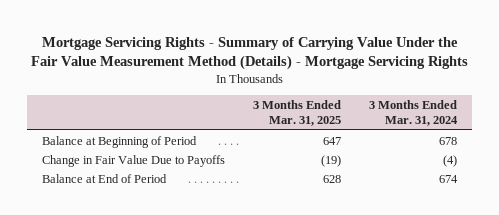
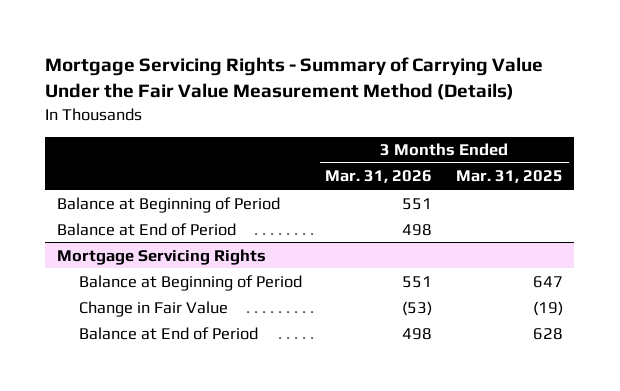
- Mortgage Servicing Rights - Summary of Carrying Value Under the Fair Value Measurement Method (Details) - Mortgage Servicing Rights
+ Mortgage Servicing Rights - Summary of Carrying Value Under the Fair Value Measurement Method (Details)
- | 3 Months Ended Mar. 31, 2025 | 3 Months Ended Mar. 31, 2024
+ | 3 Months Ended Mar. 31, 2026 | 3 Months Ended Mar. 31, 2025
+ Balance at Beginning of Period | 551 |
+ Balance at End of Period | 498 |
+ Mortgage Servicing Rights
- Change in Fair Value Due to Payoffs | (19) | (4)
+ Change in Fair Value | (53) | (19)

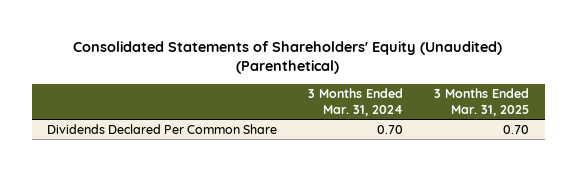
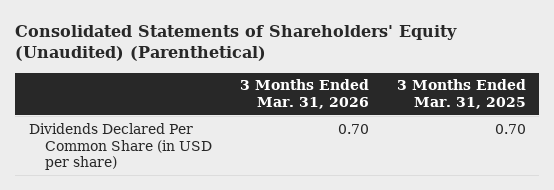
- | 3 Months Ended Mar. 31, 2024 | 3 Months Ended Mar. 31, 2025
+ | 3 Months Ended Mar. 31, 2026 | 3 Months Ended Mar. 31, 2025
- Dividends Declared Per Common Share | 0.70 | 0.70
+ Dividends Declared Per Common Share (in USD per share) | 0.70 | 0.70

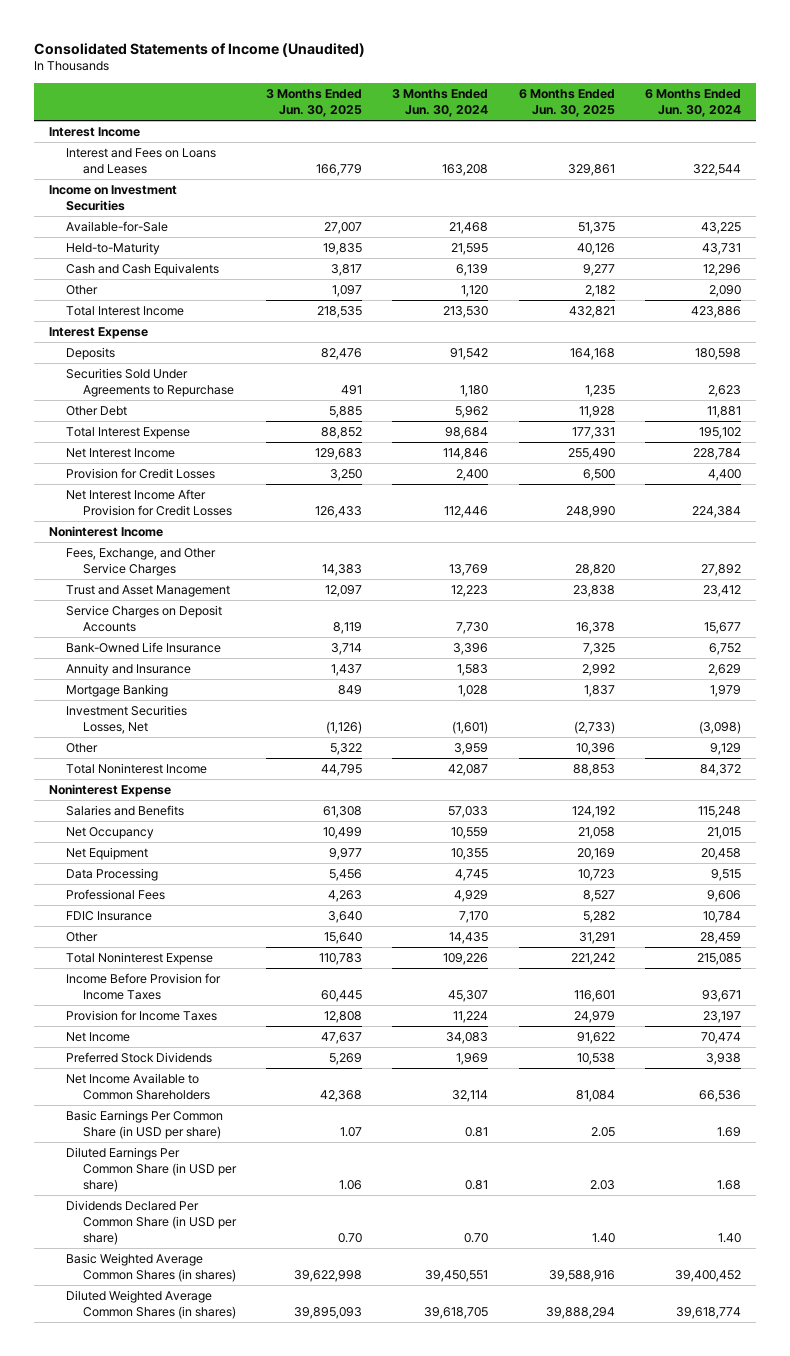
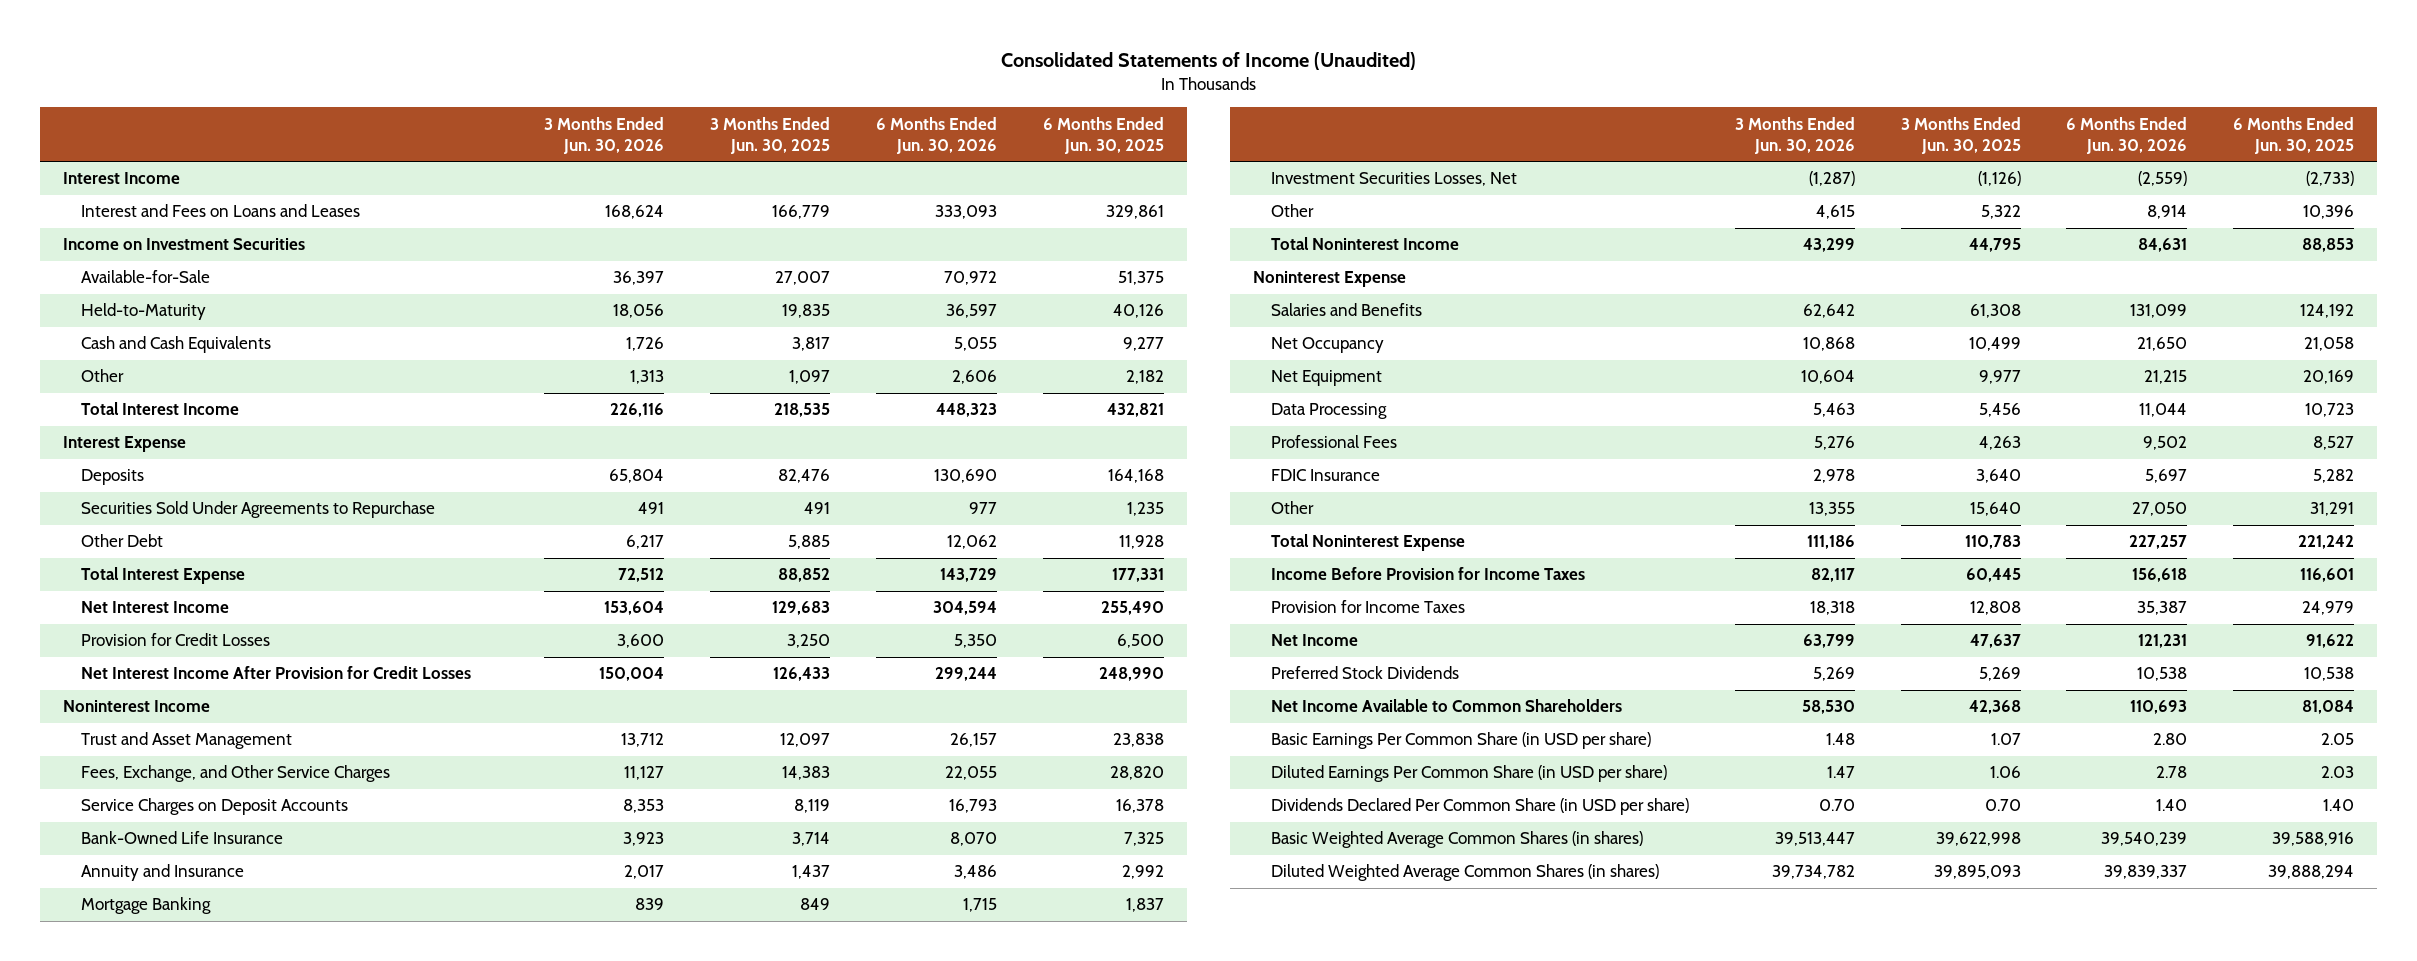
- | 3 Months Ended Jun. 30, 2025 | 3 Months Ended Jun. 30, 2024 | 6 Months Ended Jun. 30, 2025 | 6 Months Ended Jun. 30, 2024
+ | 3 Months Ended Jun. 30, 2026 | 3 Months Ended Jun. 30, 2025 | 6 Months Ended Jun. 30, 2026 | 6 Months Ended Jun. 30, 2025
moved down: Fees, Exchange, and Other Service Charges | 11,127 | 14,383 | 22,055 | 28,820

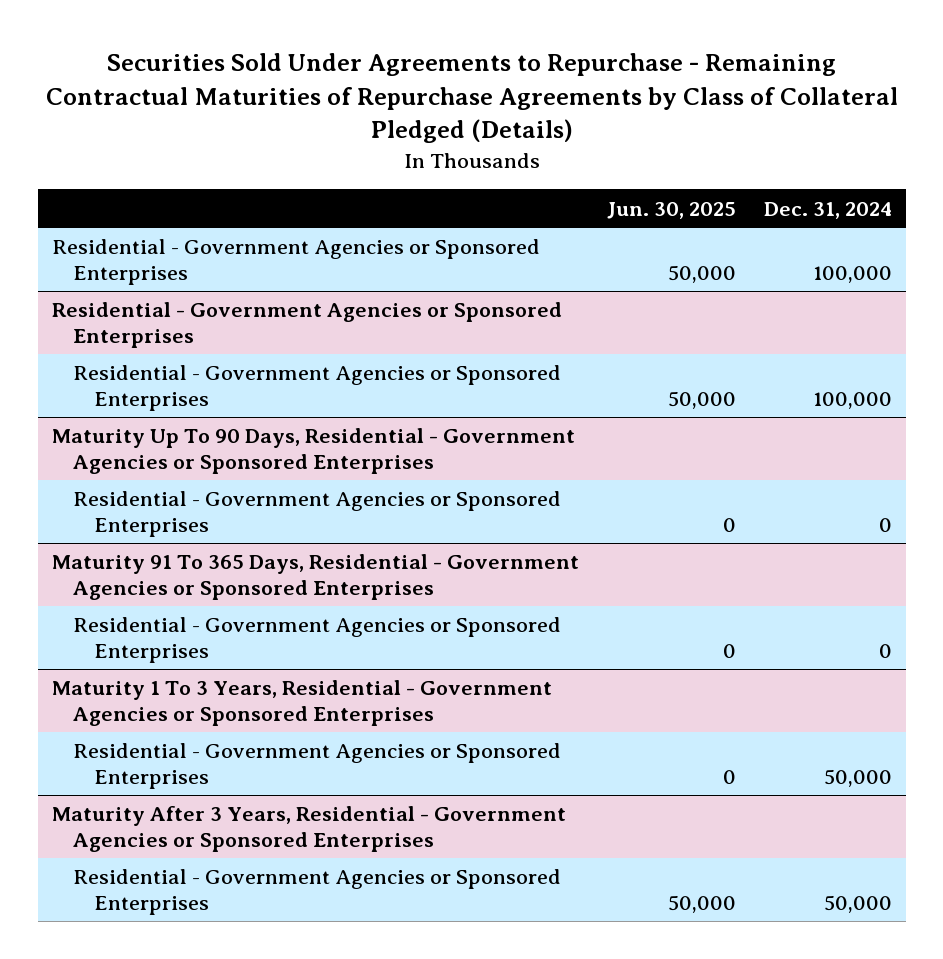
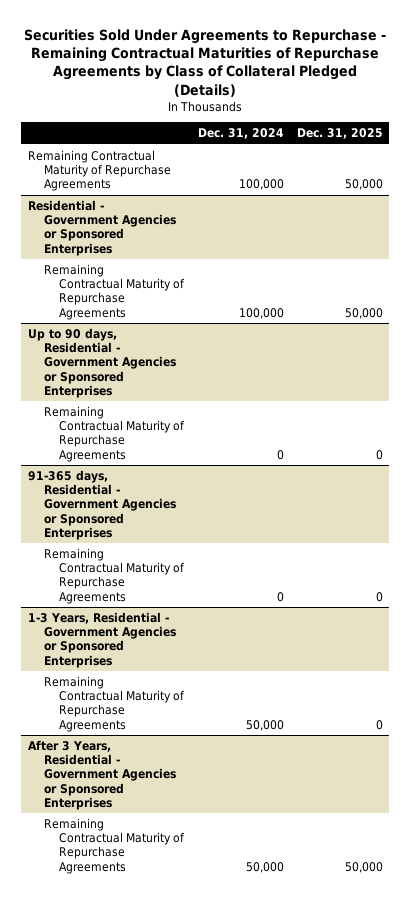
- | Jun. 30, 2025 | Dec. 31, 2024
+ | Dec. 31, 2024 | Dec. 31, 2025
- Residential - Government Agencies or Sponsored Enterprises | 50,000 | 100,000
+ Remaining Contractual Maturity of Repurchase Agreements | 100,000 | 50,000
@ Residential - Government Agencies or Sponsored Enterprises
- Residential - Government Agencies or Sponsored Enterprises | 50,000 | 100,000
- Maturity Up To 90 Days, Residential - Government Agencies or Sponsored Enterprises
- Residential - Government Agencies or Sponsored Enterprises | 0 | 0
- Maturity 91 To 365 Days, Residential - Government Agencies or Sponsored Enterprises
- Residential - Government Agencies or Sponsored Enterprises | 0 | 0
- Maturity 1 To 3 Years, Residential - Government Agencies or Sponsored Enterprises
- Residential - Government Agencies or Sponsored Enterprises | 0 | 50,000
- Maturity After 3 Years, Residential - Government Agencies or Sponsored Enterprises
- Residential - Government Agencies or Sponsored Enterprises | 50,000 | 50,000
@ Residential - Government Agencies or Sponsored Enterprises
+ Remaining Contractual Maturity of Repurchase Agreements | 100,000 | 50,000
+ Up to 90 days, Residential - Government Agencies or Sponsored Enterprises
+ Remaining Contractual Maturity of Repurchase Agreements | 0 | 0
+ 91-365 days, Residential - Government Agencies or Sponsored Enterprises
+ Remaining Contractual Maturity of Repurchase Agreements | 0 | 0
+ 1-3 Years, Residential - Government Agencies or Sponsored Enterprises
+ Remaining Contractual Maturity of Repurchase Agreements | 50,000 | 0
+ After 3 Years, Residential - Government Agencies or Sponsored Enterprises
+ Remaining Contractual Maturity of Repurchase Agreements | 50,000 | 50,000

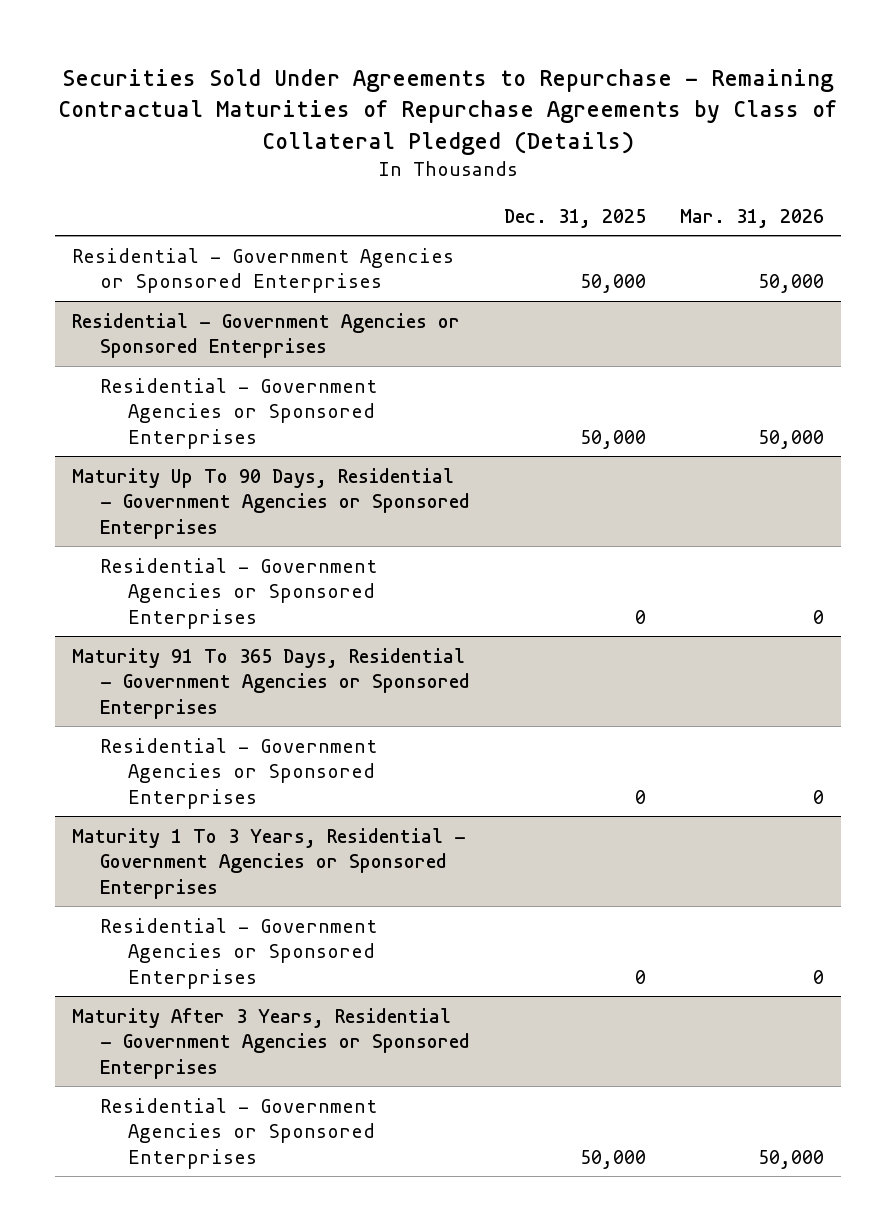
- | Dec. 31, 2024 | Dec. 31, 2025
+ | Dec. 31, 2025 | Mar. 31, 2026
- Remaining Contractual Maturity of Repurchase Agreements | 100,000 | 50,000
+ Residential - Government Agencies or Sponsored Enterprises | 50,000 | 50,000
@ Residential - Government Agencies or Sponsored Enterprises
- Remaining Contractual Maturity of Repurchase Agreements | 100,000 | 50,000
- Up to 90 days, Residential - Government Agencies or Sponsored Enterprises
- Remaining Contractual Maturity of Repurchase Agreements | 0 | 0
- 91-365 days, Residential - Government Agencies or Sponsored Enterprises
- Remaining Contractual Maturity of Repurchase Agreements | 0 | 0
- 1-3 Years, Residential - Government Agencies or Sponsored Enterprises
- Remaining Contractual Maturity of Repurchase Agreements | 50,000 | 0
- After 3 Years, Residential - Government Agencies or Sponsored Enterprises
- Remaining Contractual Maturity of Repurchase Agreements | 50,000 | 50,000
@ Residential - Government Agencies or Sponsored Enterprises
+ Residential - Government Agencies or Sponsored Enterprises | 50,000 | 50,000
+ Maturity Up To 90 Days, Residential - Government Agencies or Sponsored Enterprises
+ Residential - Government Agencies or Sponsored Enterprises | 0 | 0
+ Maturity 91 To 365 Days, Residential - Government Agencies or Sponsored Enterprises
+ Residential - Government Agencies or Sponsored Enterprises | 0 | 0
+ Maturity 1 To 3 Years, Residential - Government Agencies or Sponsored Enterprises
+ Residential - Government Agencies or Sponsored Enterprises | 0 | 0
+ Maturity After 3 Years, Residential - Government Agencies or Sponsored Enterprises
+ Residential - Government Agencies or Sponsored Enterprises | 50,000 | 50,000

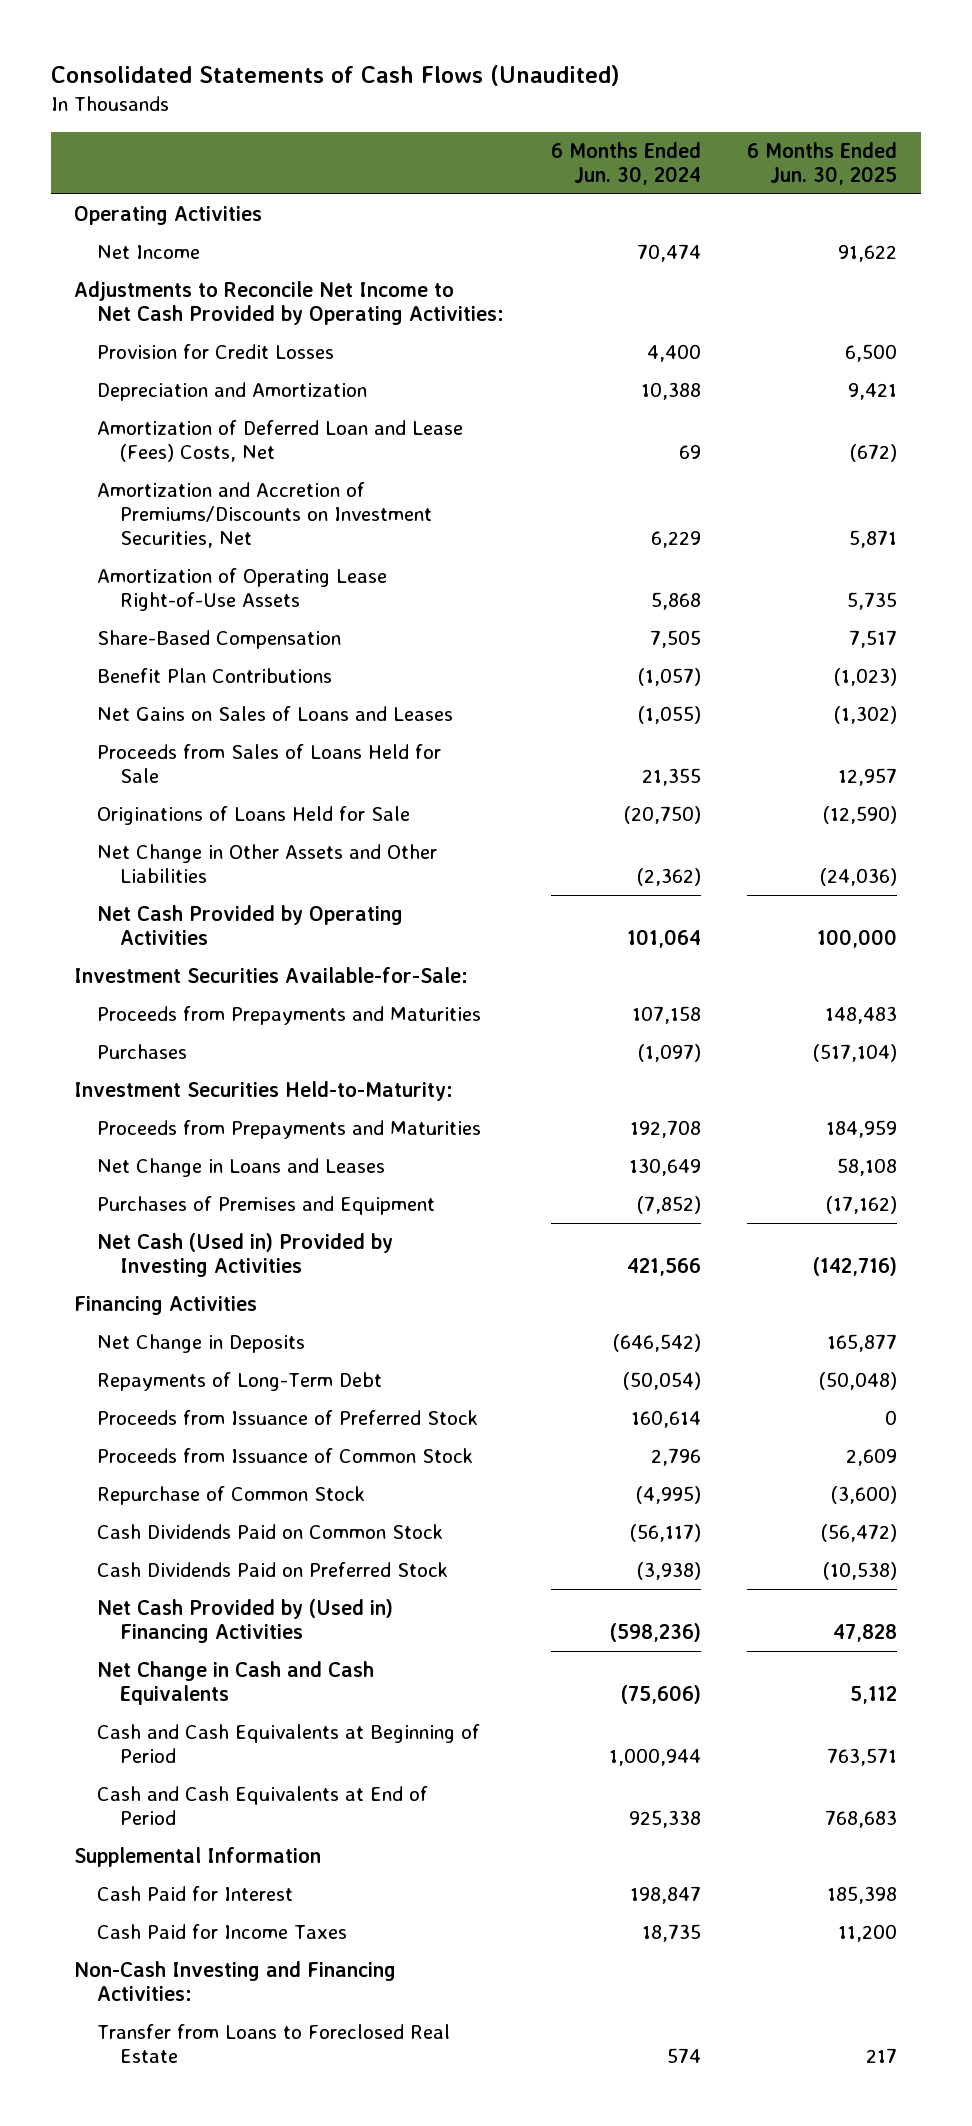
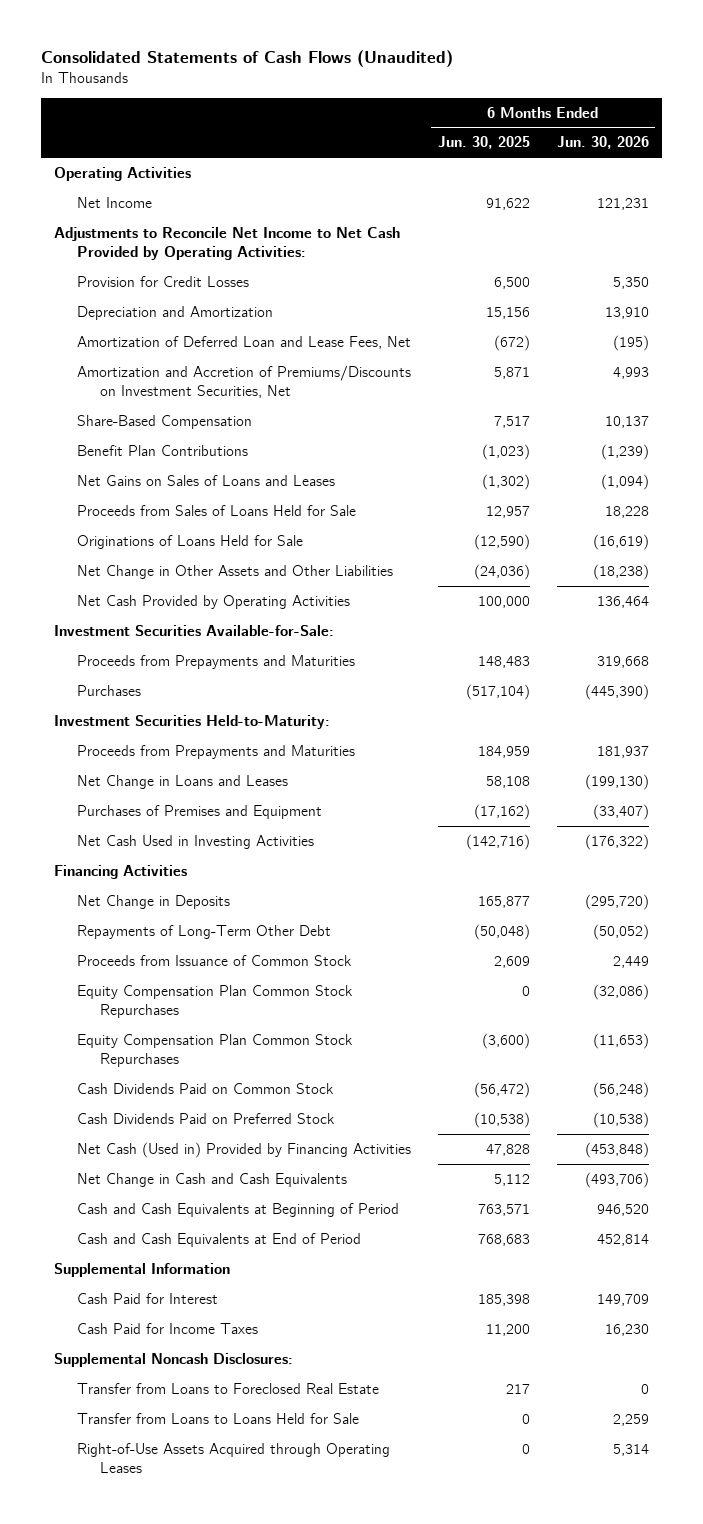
- | 6 Months Ended Jun. 30, 2024 | 6 Months Ended Jun. 30, 2025
+ | 6 Months Ended Jun. 30, 2025 | 6 Months Ended Jun. 30, 2026
- Depreciation and Amortization | 10,388 | 9,421
- Amortization of Deferred Loan and Lease (Fees) Costs, Net | 69 | (672)
+ Depreciation and Amortization | 15,156 | 13,910
+ Amortization of Deferred Loan and Lease Fees, Net | (672) | (195)
- Amortization of Operating Lease Right-of-Use Assets | 5,868 | 5,735
- Net Cash (Used in) Provided by Investing Activities | 421,566 | (142,716)
+ Net Cash Used in Investing Activities | (142,716) | (176,322)
- Repayments of Long-Term Debt | (50,054) | (50,048)
- Proceeds from Issuance of Preferred Stock | 160,614 | 0
+ Repayments of Long-Term Other Debt | (50,048) | (50,052)
- Repurchase of Common Stock | (4,995) | (3,600)
+ Equity Compensation Plan Common Stock Repurchases | 0 | (32,086)
+ Equity Compensation Plan Common Stock Repurchases | (3,600) | (11,653)
- Net Cash Provided by (Used in) Financing Activities | (598,236) | 47,828
+ Net Cash (Used in) Provided by Financing Activities | 47,828 | (453,848)
- Non-Cash Investing and Financing Activities:
+ Supplemental Noncash Disclosures:
+ Transfer from Loans to Loans Held for Sale | 0 | 2,259
+ Right-of-Use Assets Acquired through Operating Leases | 0 | 5,314

